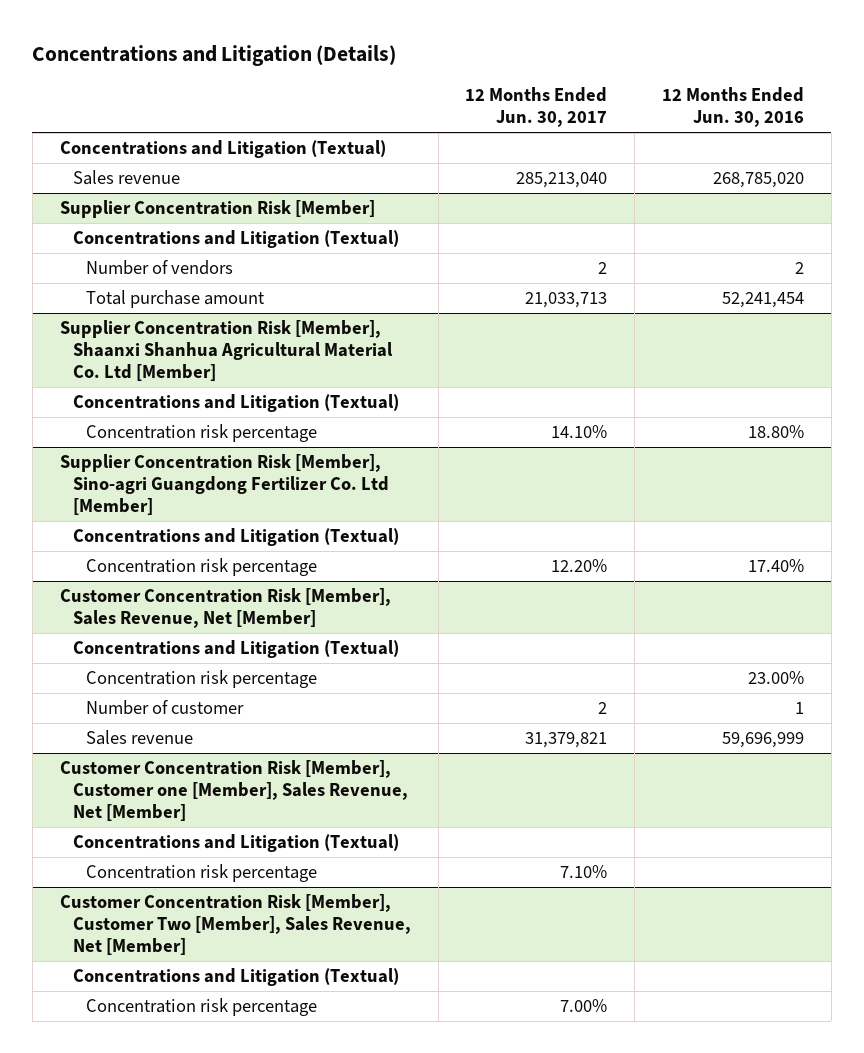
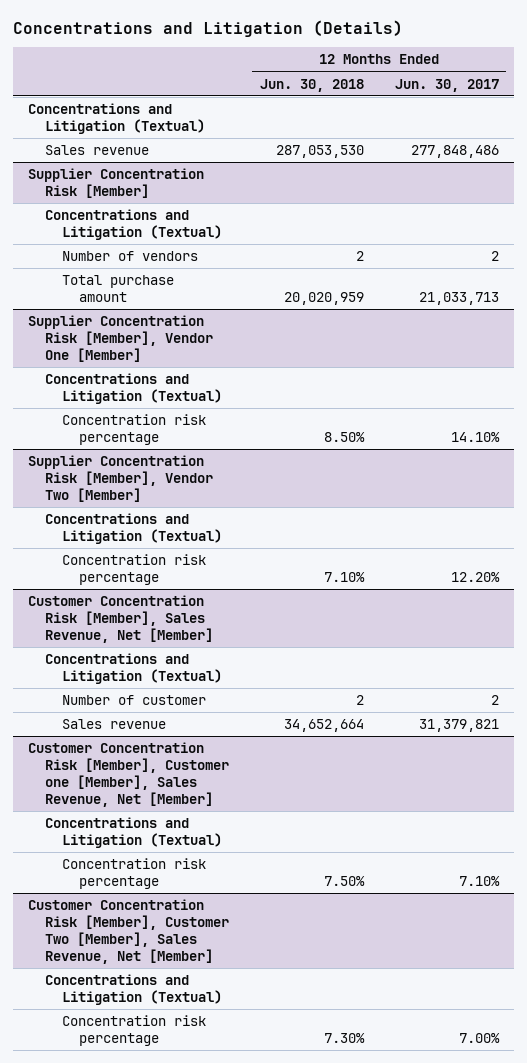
- | 12 Months Ended Jun. 30, 2017 | 12 Months Ended Jun. 30, 2016
+ | 12 Months Ended Jun. 30, 2018 | 12 Months Ended Jun. 30, 2017
- Sales revenue | 285,213,040 | 268,785,020
+ Sales revenue | 287,053,530 | 277,848,486
- Supplier Concentration Risk [Member], Shaanxi Shanhua Agricultural Material Co. Ltd [Member]
+ Supplier Concentration Risk [Member], Vendor One [Member]
- Supplier Concentration Risk [Member], Sino-agri Guangdong Fertilizer Co. Ltd [Member]
+ Supplier Concentration Risk [Member], Vendor Two [Member]
@ Customer Concentration Risk [Member], Sales Revenue, Net [Member]
- Concentration risk percentage | | 23.00%

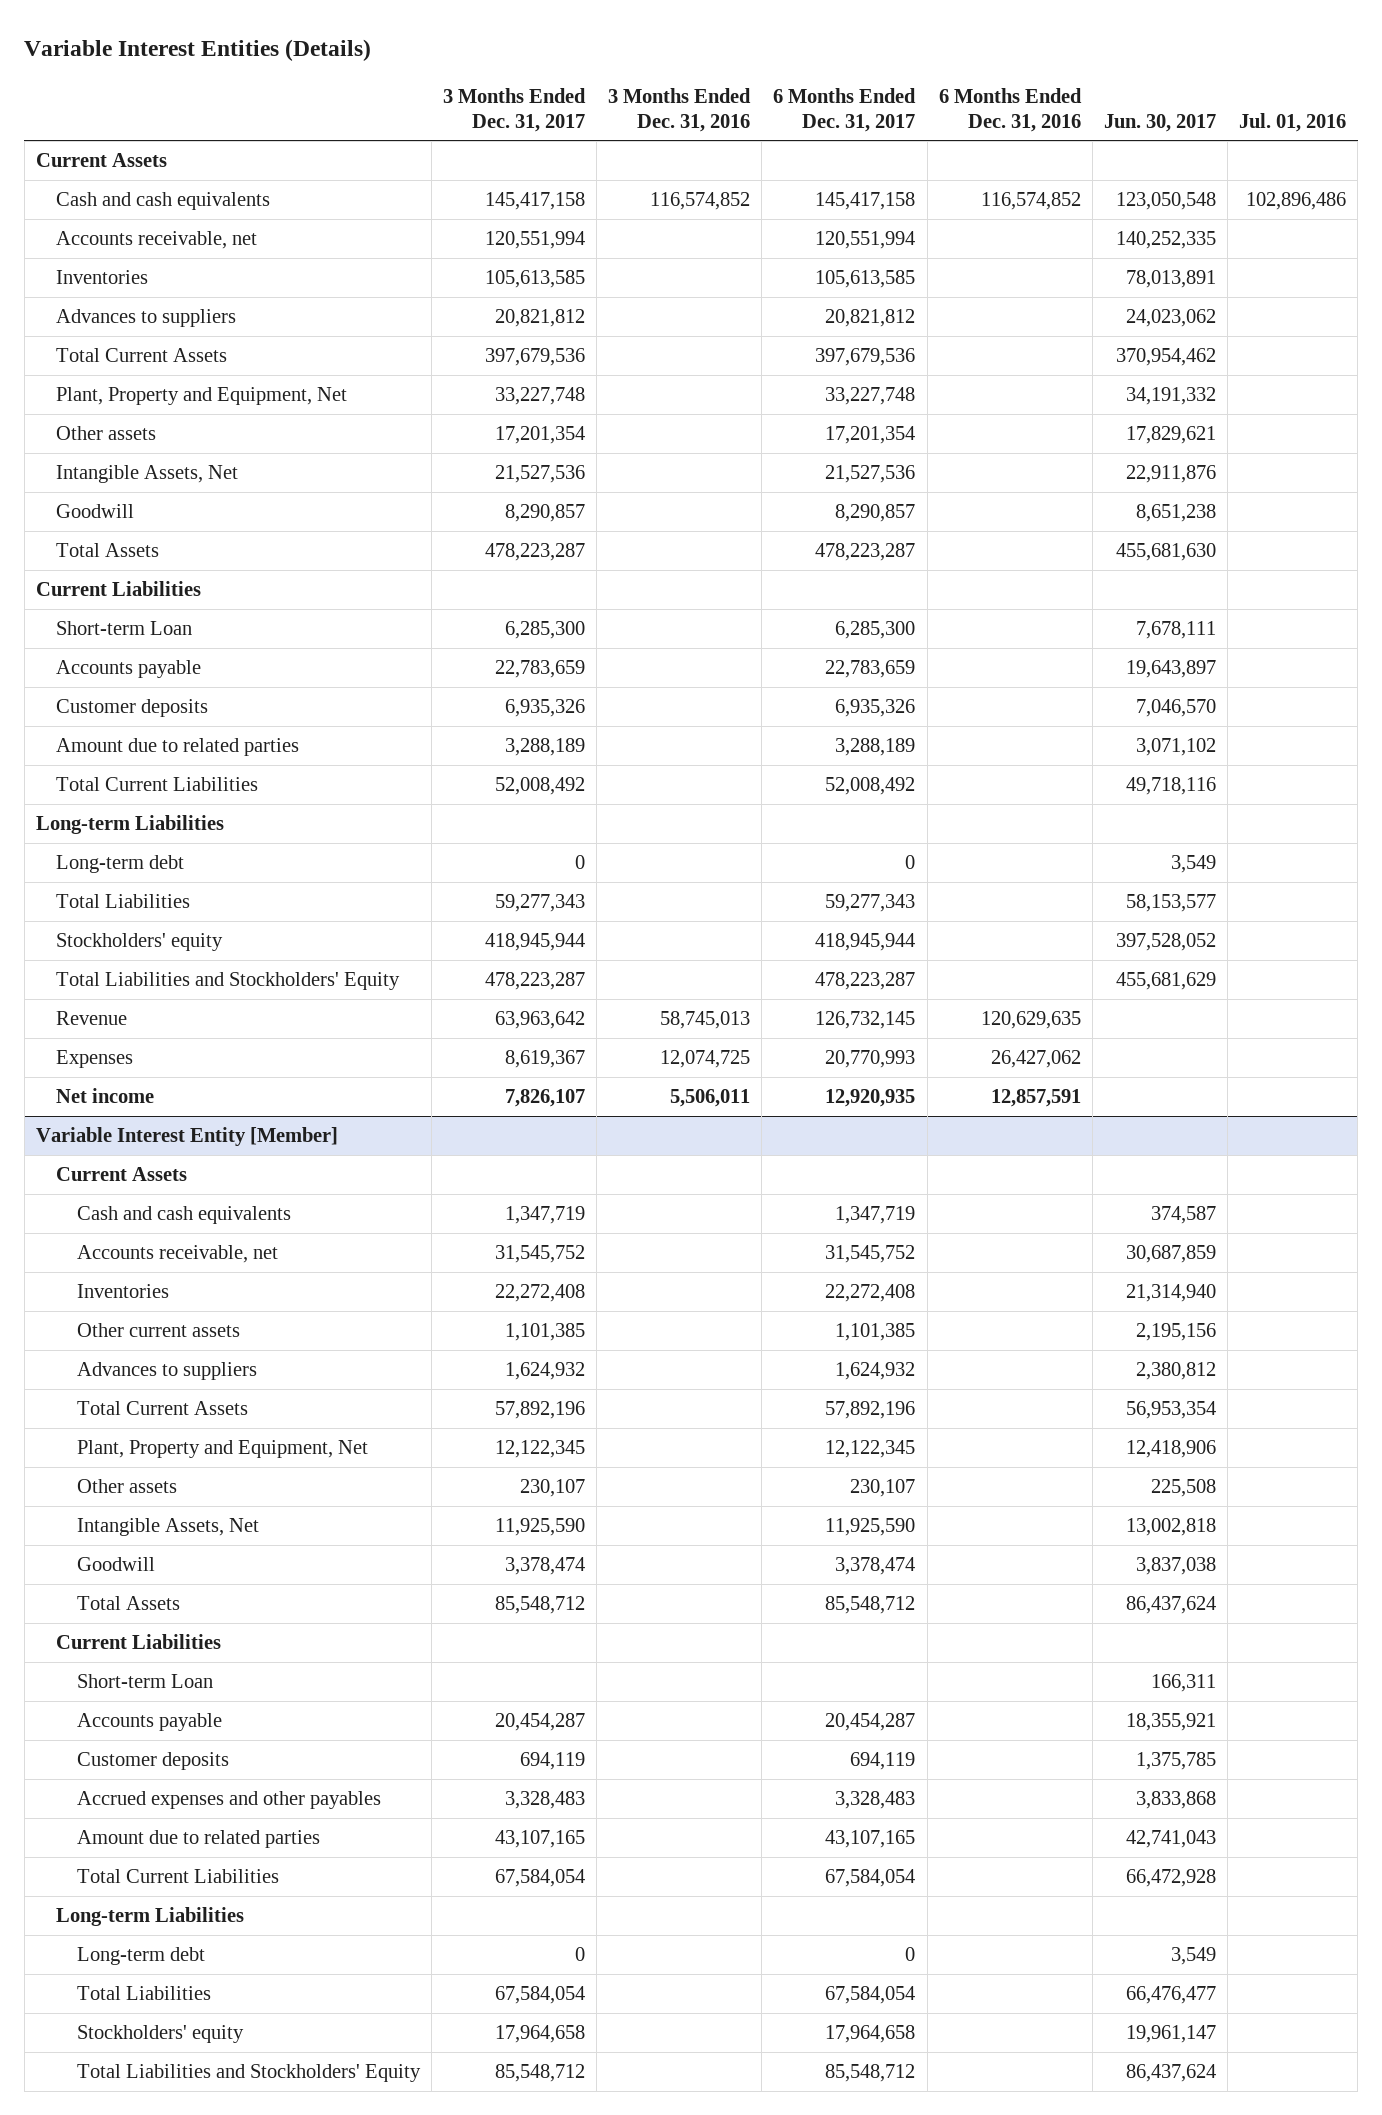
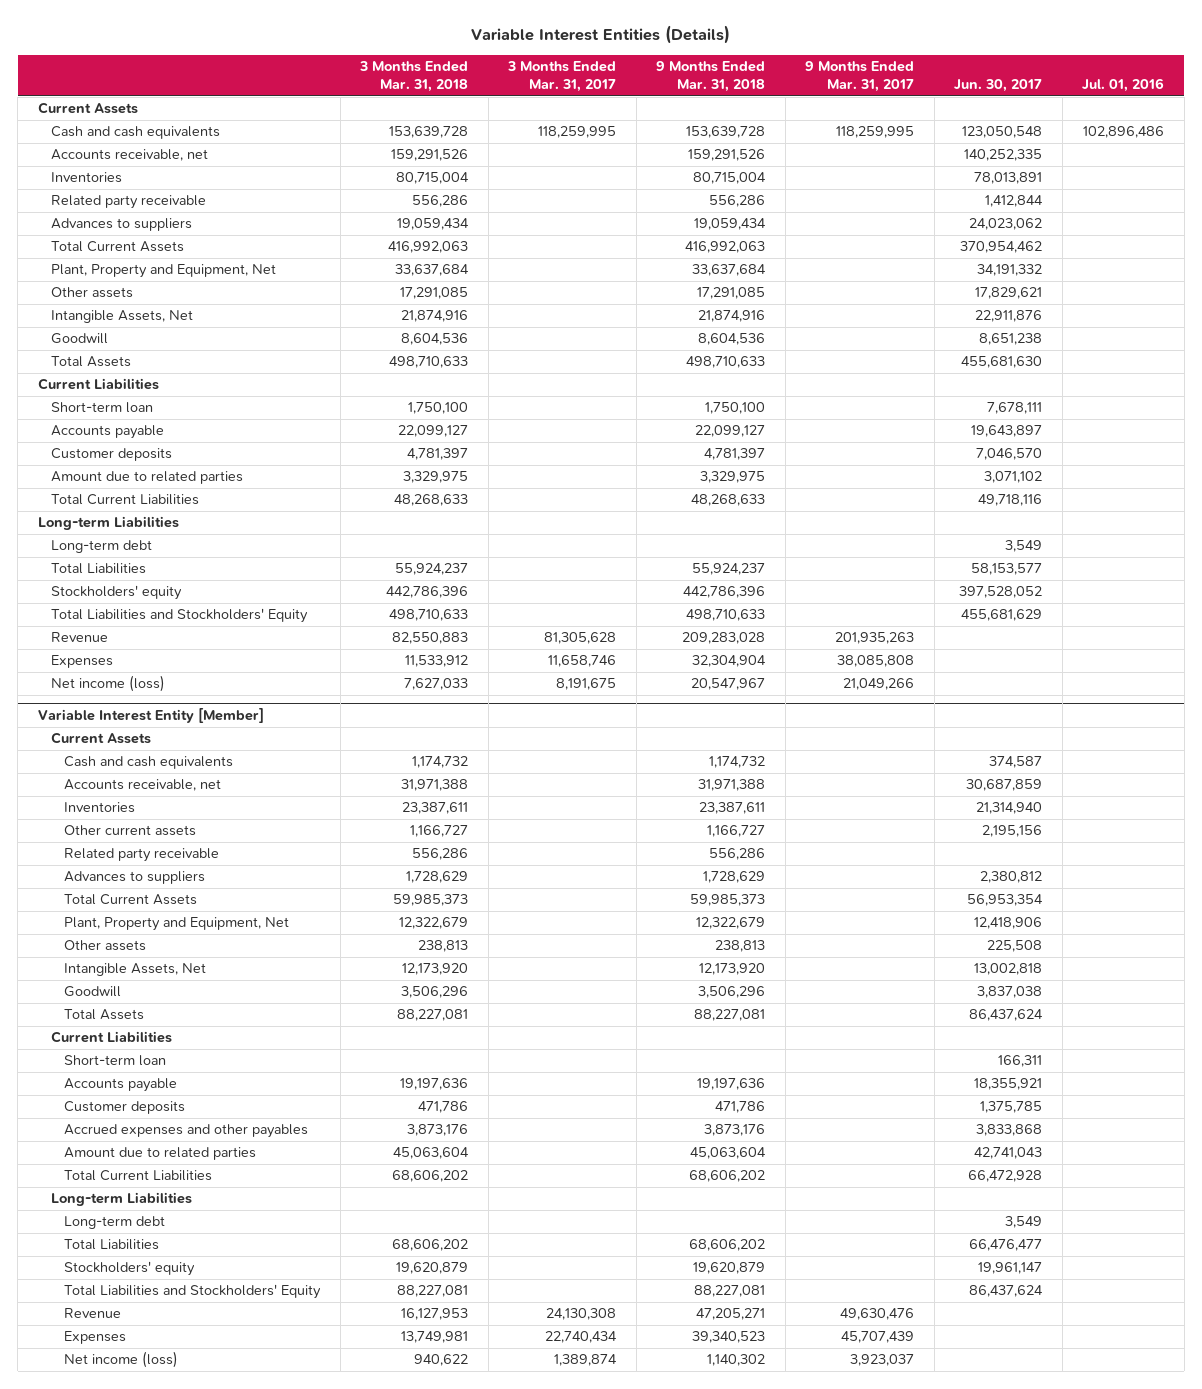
- | 3 Months Ended Dec. 31, 2017 | 3 Months Ended Dec. 31, 2016 | 6 Months Ended Dec. 31, 2017 | 6 Months Ended Dec. 31, 2016 | Jun. 30, 2017 | Jul. 01, 2016
+ | 3 Months Ended Mar. 31, 2018 | 3 Months Ended Mar. 31, 2017 | 9 Months Ended Mar. 31, 2018 | 9 Months Ended Mar. 31, 2017 | Jun. 30, 2017 | Jul. 01, 2016
+ Related party receivable | 556,286 | | 556,286 | | 1,412,844 |
- Short-term Loan | 6,285,300 | | 6,285,300 | | 7,678,111 |
+ Short-term loan | 1,750,100 | | 1,750,100 | | 7,678,111 |
- Net income | 7,826,107 | 5,506,011 | 12,920,935 | 12,857,591 | |
+ Net income (loss) | 7,627,033 | 8,191,675 | 20,547,967 | 21,049,266 | |
@ Variable Interest Entity [Member]
+ Related party receivable | 556,286 | | 556,286 | | |
- Short-term Loan | | | | | 166,311 |
+ Short-term loan | | | | | 166,311 |
+ Revenue | 16,127,953 | 24,130,308 | 47,205,271 | 49,630,476 | |
+ Expenses | 13,749,981 | 22,740,434 | 39,340,523 | 45,707,439 | |
+ Net income (loss) | 940,622 | 1,389,874 | 1,140,302 | 3,923,037 | |

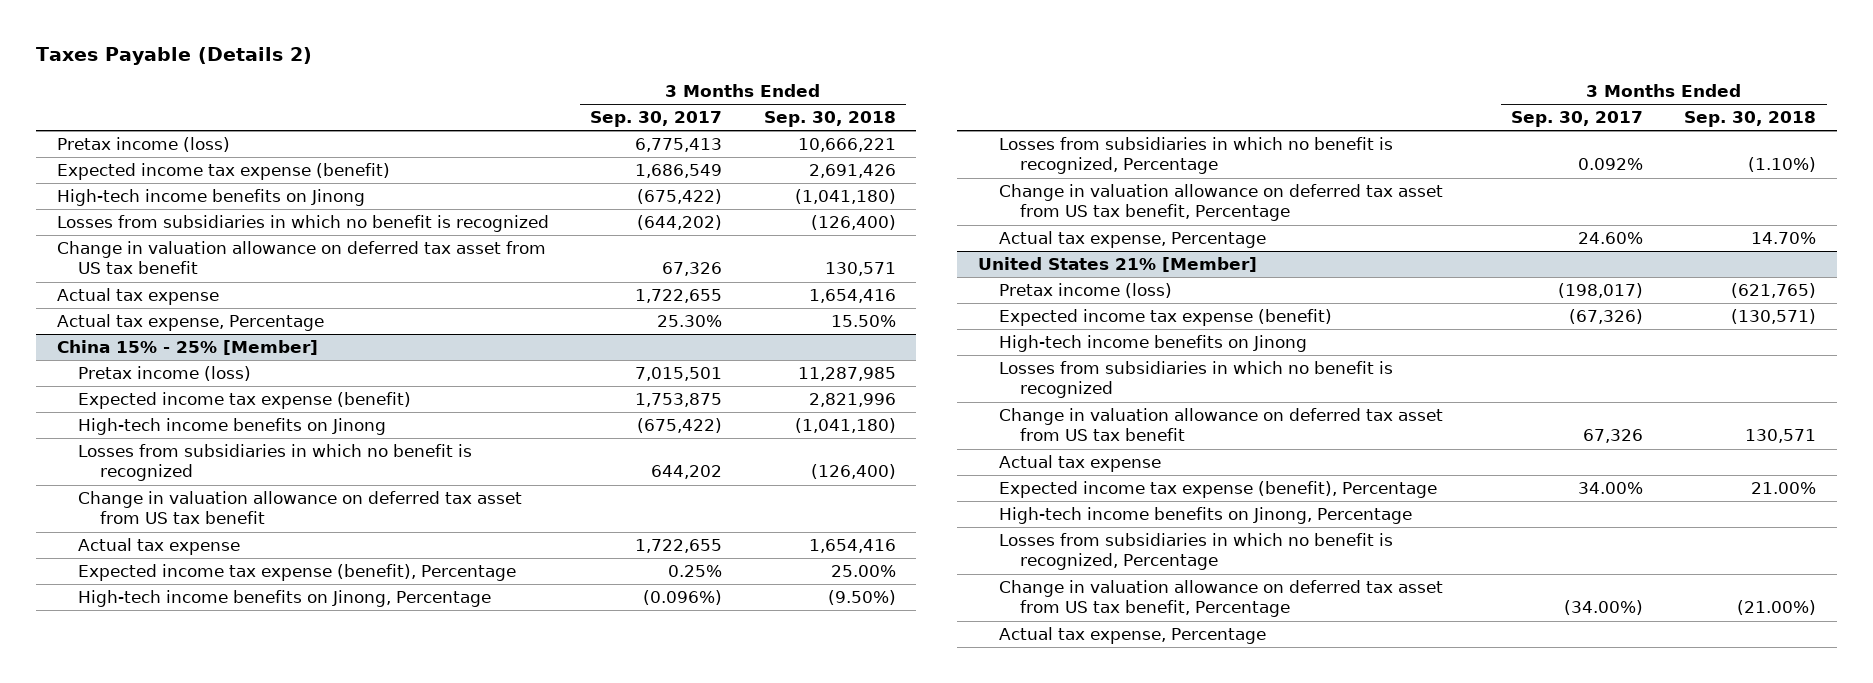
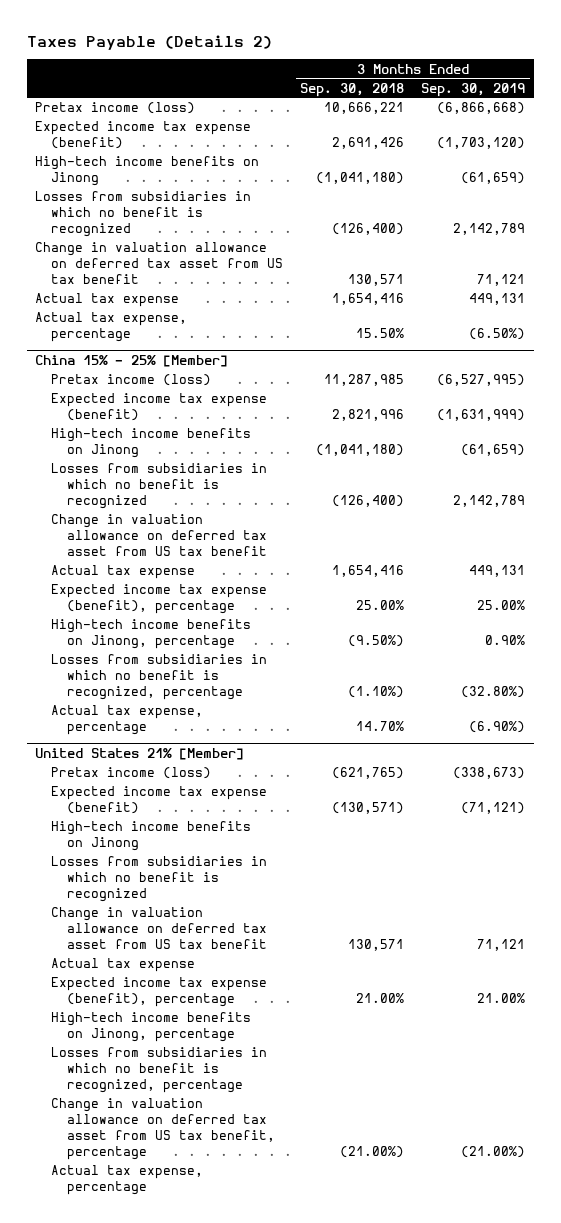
- | 3 Months Ended Sep. 30, 2017 | 3 Months Ended Sep. 30, 2018
+ | 3 Months Ended Sep. 30, 2018 | 3 Months Ended Sep. 30, 2019
- Actual tax expense, Percentage | 25.30% | 15.50%
+ Actual tax expense, percentage | 15.50% | (6.50%)
@ China 15% - 25% [Member]
- Expected income tax expense (benefit), Percentage | 0.25% | 25.00%
- High-tech income benefits on Jinong, Percentage | (0.096%) | (9.50%)
- Losses from subsidiaries in which no benefit is recognized, Percentage | 0.092% | (1.10%)
- Change in valuation allowance on deferred tax asset from US tax benefit, Percentage
- Actual tax expense, Percentage | 24.60% | 14.70%
+ Expected income tax expense (benefit), percentage | 25.00% | 25.00%
+ High-tech income benefits on Jinong, percentage | (9.50%) | 0.90%
+ Losses from subsidiaries in which no benefit is recognized, percentage | (1.10%) | (32.80%)
+ Actual tax expense, percentage | 14.70% | (6.90%)
@ United States 21% [Member]
- Expected income tax expense (benefit), Percentage | 34.00% | 21.00%
- High-tech income benefits on Jinong, Percentage
- Losses from subsidiaries in which no benefit is recognized, Percentage
- Change in valuation allowance on deferred tax asset from US tax benefit, Percentage | (34.00%) | (21.00%)
- Actual tax expense, Percentage
+ Expected income tax expense (benefit), percentage | 21.00% | 21.00%
+ High-tech income benefits on Jinong, percentage
+ Losses from subsidiaries in which no benefit is recognized, percentage
+ Change in valuation allowance on deferred tax asset from US tax benefit, percentage | (21.00%) | (21.00%)
+ Actual tax expense, percentage

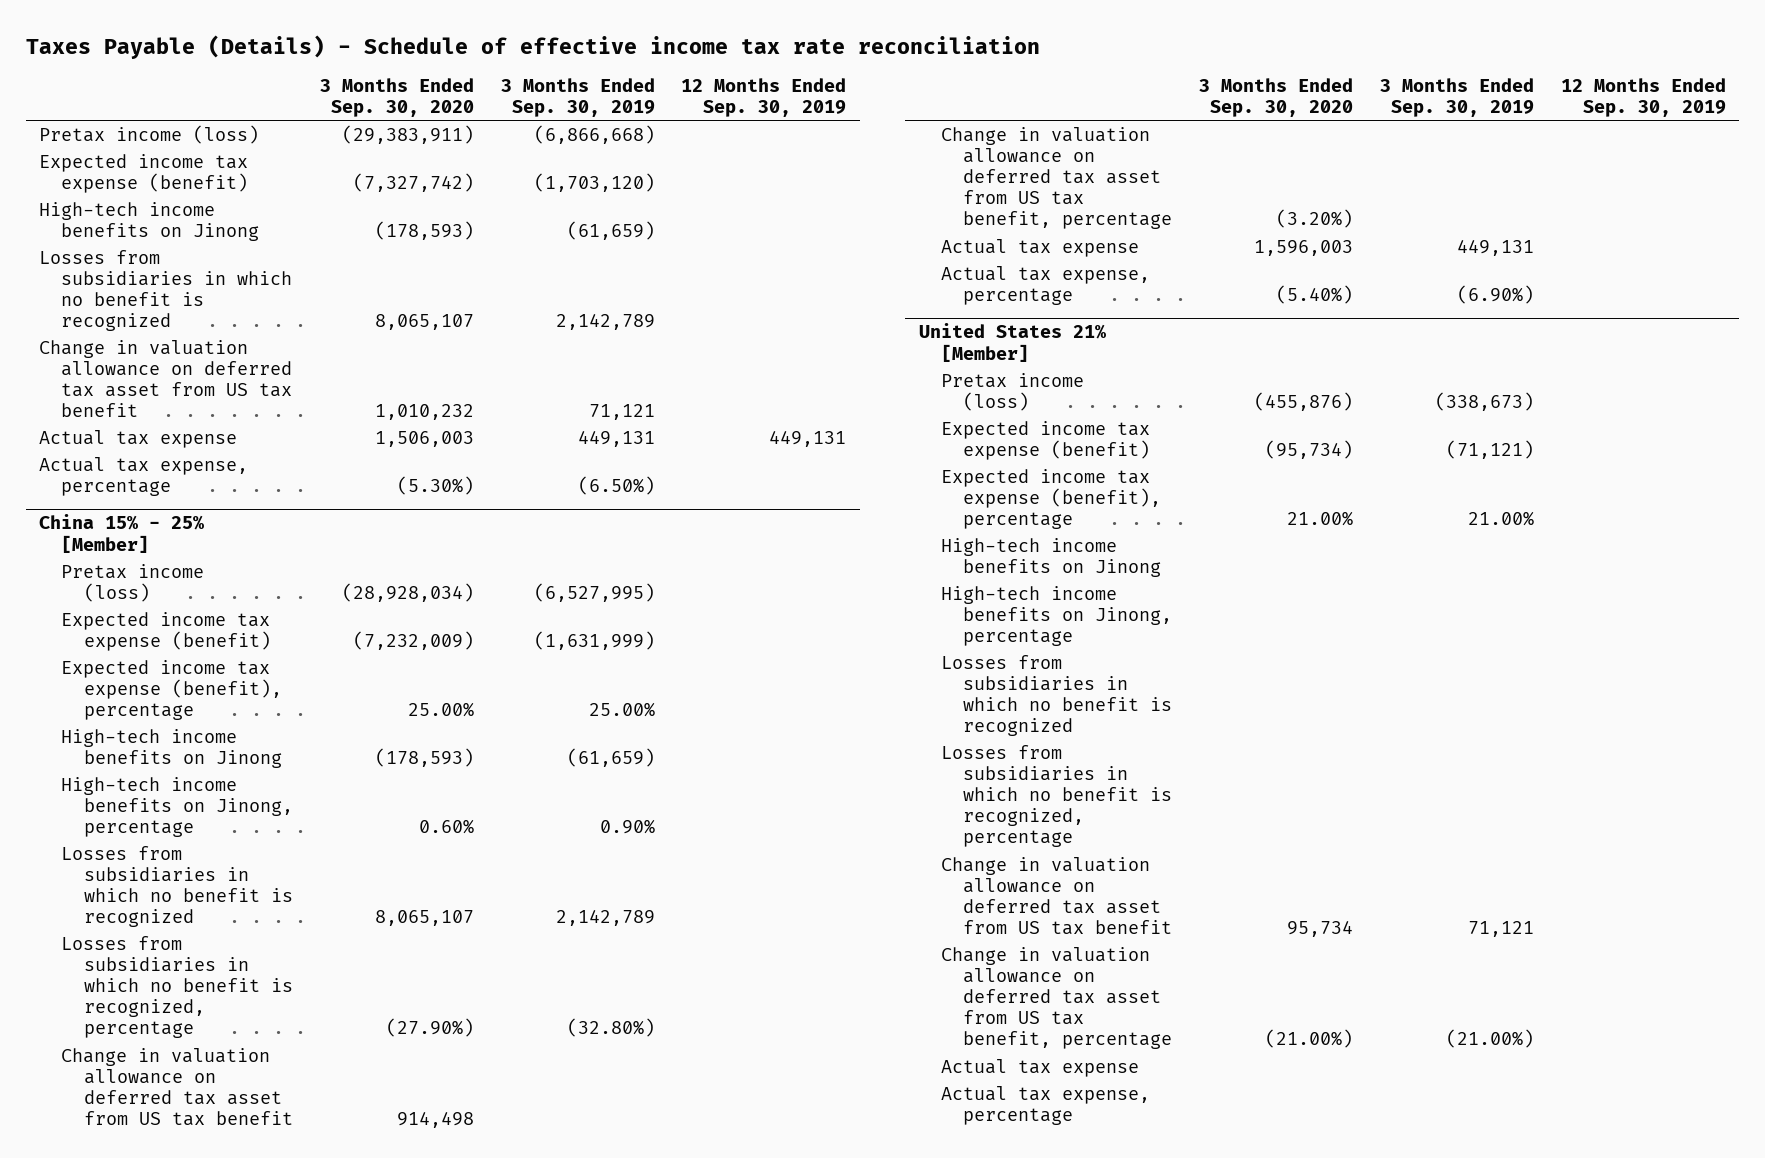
- Taxes Payable (Details 2)
+ Taxes Payable (Details) - Schedule of effective income tax rate reconciliation
- | 3 Months Ended Sep. 30, 2018 | 3 Months Ended Sep. 30, 2019
+ | 3 Months Ended Sep. 30, 2020 | 3 Months Ended Sep. 30, 2019 | 12 Months Ended Sep. 30, 2019
@ China 15% - 25% [Member]
moved up: Expected income tax expense (benefit), percentage | 25.00% | 25.00% |
moved up: High-tech income benefits on Jinong, percentage | 0.60% | 0.90% |
moved up: Losses from subsidiaries in which no benefit is recognized, percentage | (27.90%) | (32.80%) |
+ Change in valuation allowance on deferred tax asset from US tax benefit, percentage | (3.20%) | |
@ United States 21% [Member]
moved down: High-tech income benefits on Jinong
moved down: Losses from subsidiaries in which no benefit is recognized
moved down: Change in valuation allowance on deferred tax asset from US tax benefit | 95,734 | 71,121 |
moved down: Actual tax expense

